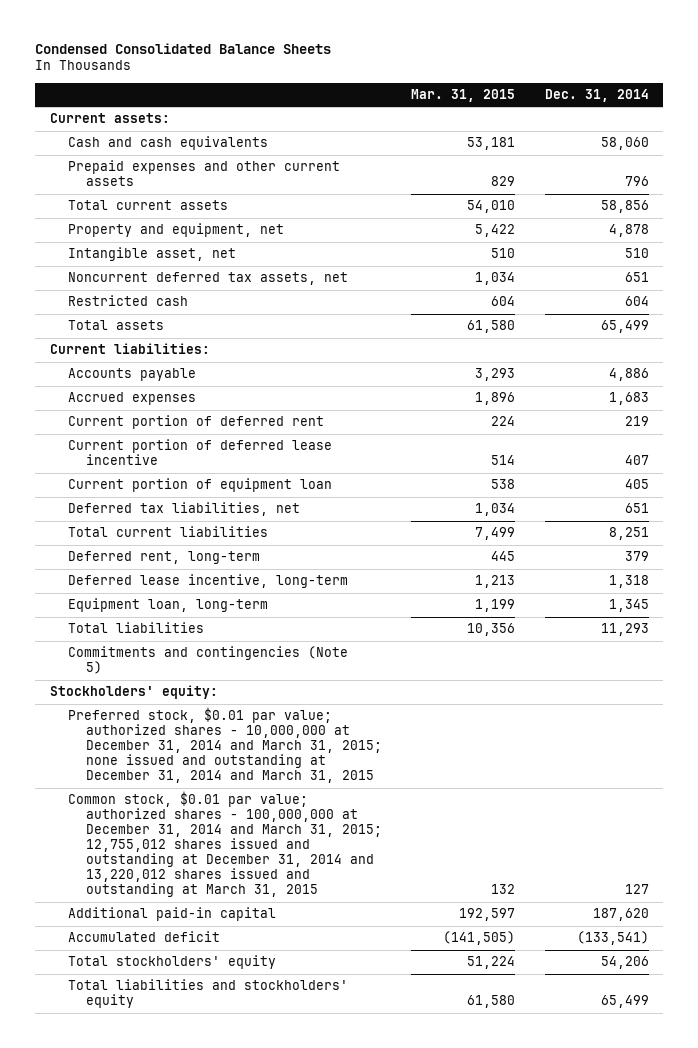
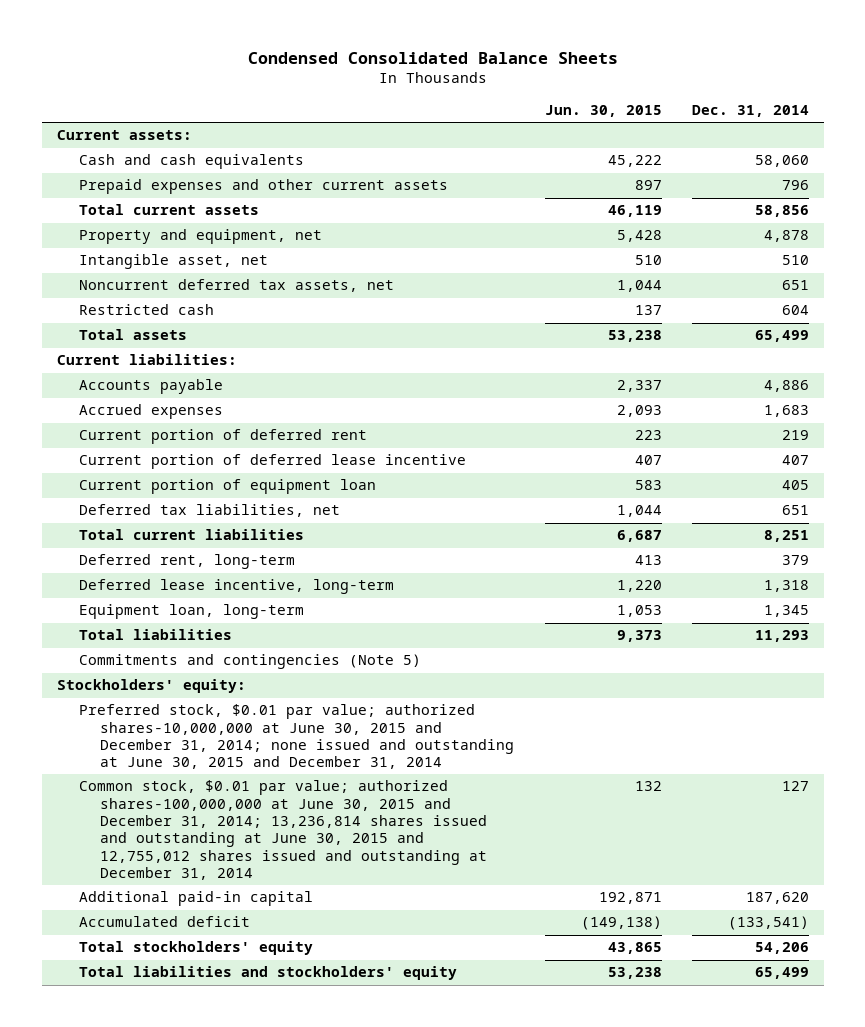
- | Mar. 31, 2015 | Dec. 31, 2014
+ | Jun. 30, 2015 | Dec. 31, 2014
- Preferred stock, $0.01 par value; authorized shares - 10,000,000 at December 31, 2014 and March 31, 2015; none issued and outstanding at December 31, 2014 and March 31, 2015
- Common stock, $0.01 par value; authorized shares - 100,000,000 at December 31, 2014 and March 31, 2015; 12,755,012 shares issued and outstanding at December 31, 2014 and 13,220,012 shares issued and outstanding at March 31, 2015 | 132 | 127
+ Preferred stock, $0.01 par value; authorized shares-10,000,000 at June 30, 2015 and December 31, 2014; none issued and outstanding at June 30, 2015 and December 31, 2014
+ Common stock, $0.01 par value; authorized shares-100,000,000 at June 30, 2015 and December 31, 2014; 13,236,814 shares issued and outstanding at June 30, 2015 and 12,755,012 shares issued and outstanding at December 31, 2014 | 132 | 127

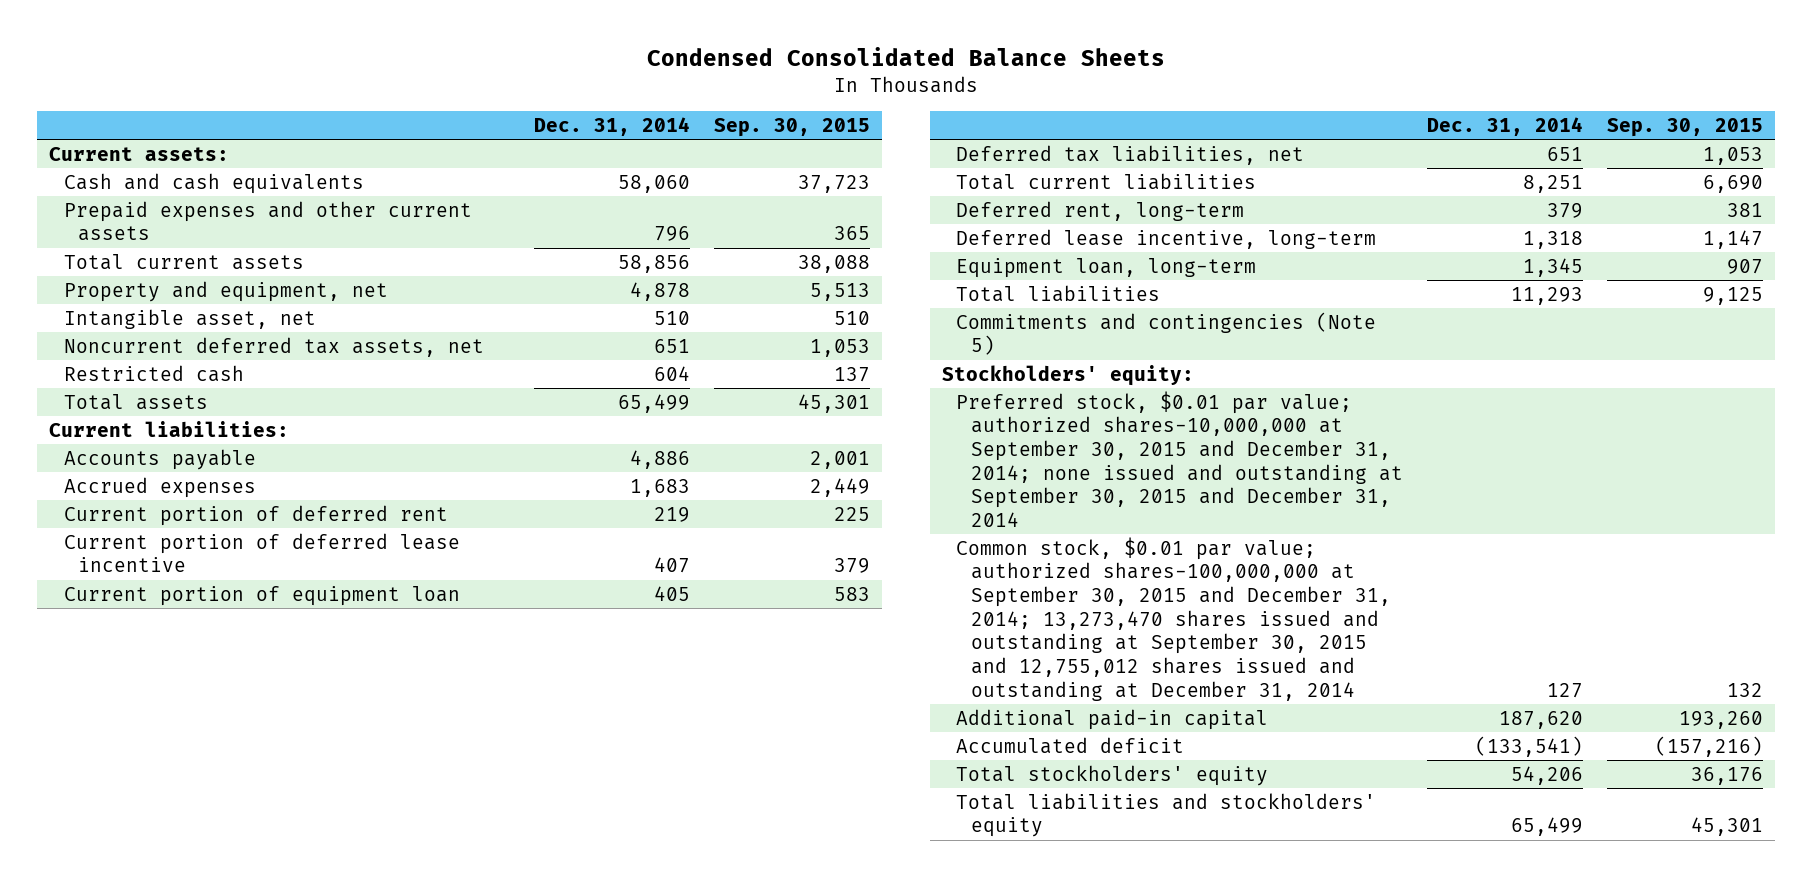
- | Jun. 30, 2015 | Dec. 31, 2014
+ | Dec. 31, 2014 | Sep. 30, 2015
- Preferred stock, $0.01 par value; authorized shares-10,000,000 at June 30, 2015 and December 31, 2014; none issued and outstanding at June 30, 2015 and December 31, 2014
- Common stock, $0.01 par value; authorized shares-100,000,000 at June 30, 2015 and December 31, 2014; 13,236,814 shares issued and outstanding at June 30, 2015 and 12,755,012 shares issued and outstanding at December 31, 2014 | 132 | 127
+ Preferred stock, $0.01 par value; authorized shares-10,000,000 at September 30, 2015 and December 31, 2014; none issued and outstanding at September 30, 2015 and December 31, 2014
+ Common stock, $0.01 par value; authorized shares-100,000,000 at September 30, 2015 and December 31, 2014; 13,273,470 shares issued and outstanding at September 30, 2015 and 12,755,012 shares issued and outstanding at December 31, 2014 | 127 | 132

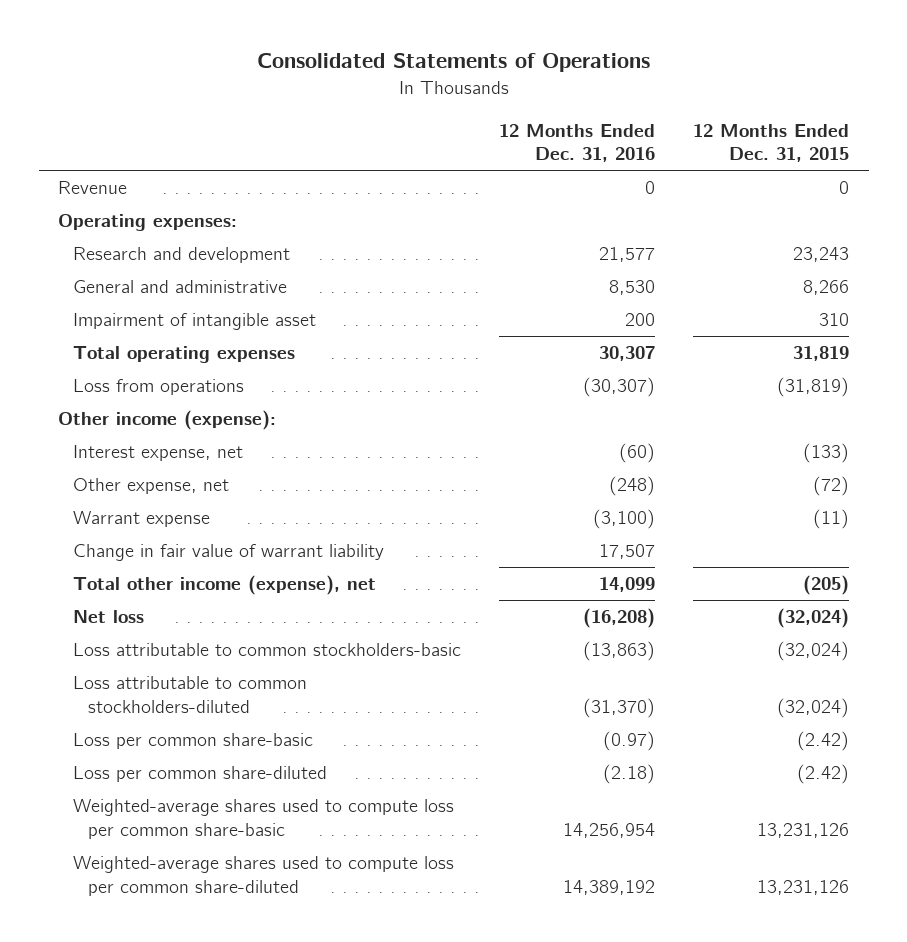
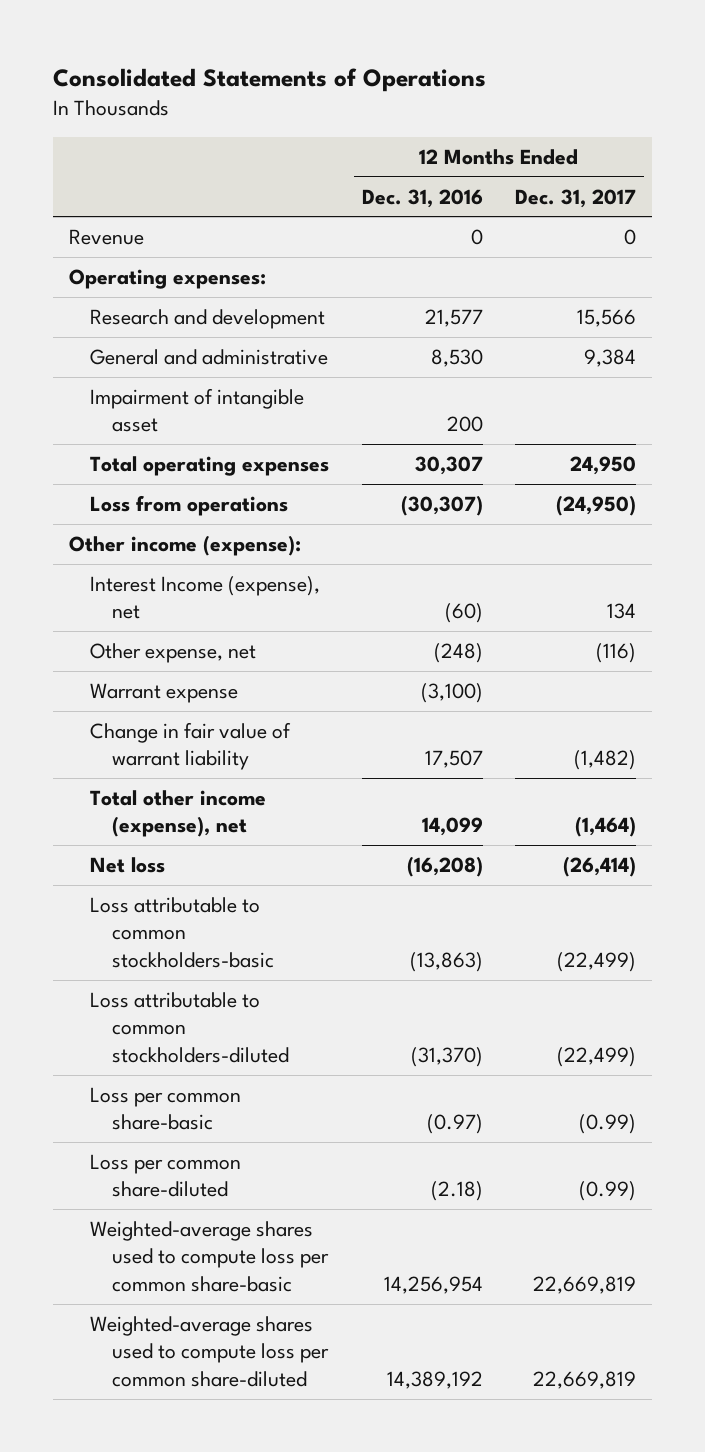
- | 12 Months Ended Dec. 31, 2016 | 12 Months Ended Dec. 31, 2015
+ | 12 Months Ended Dec. 31, 2016 | 12 Months Ended Dec. 31, 2017
- Interest expense, net | (60) | (133)
+ Interest Income (expense), net | (60) | 134

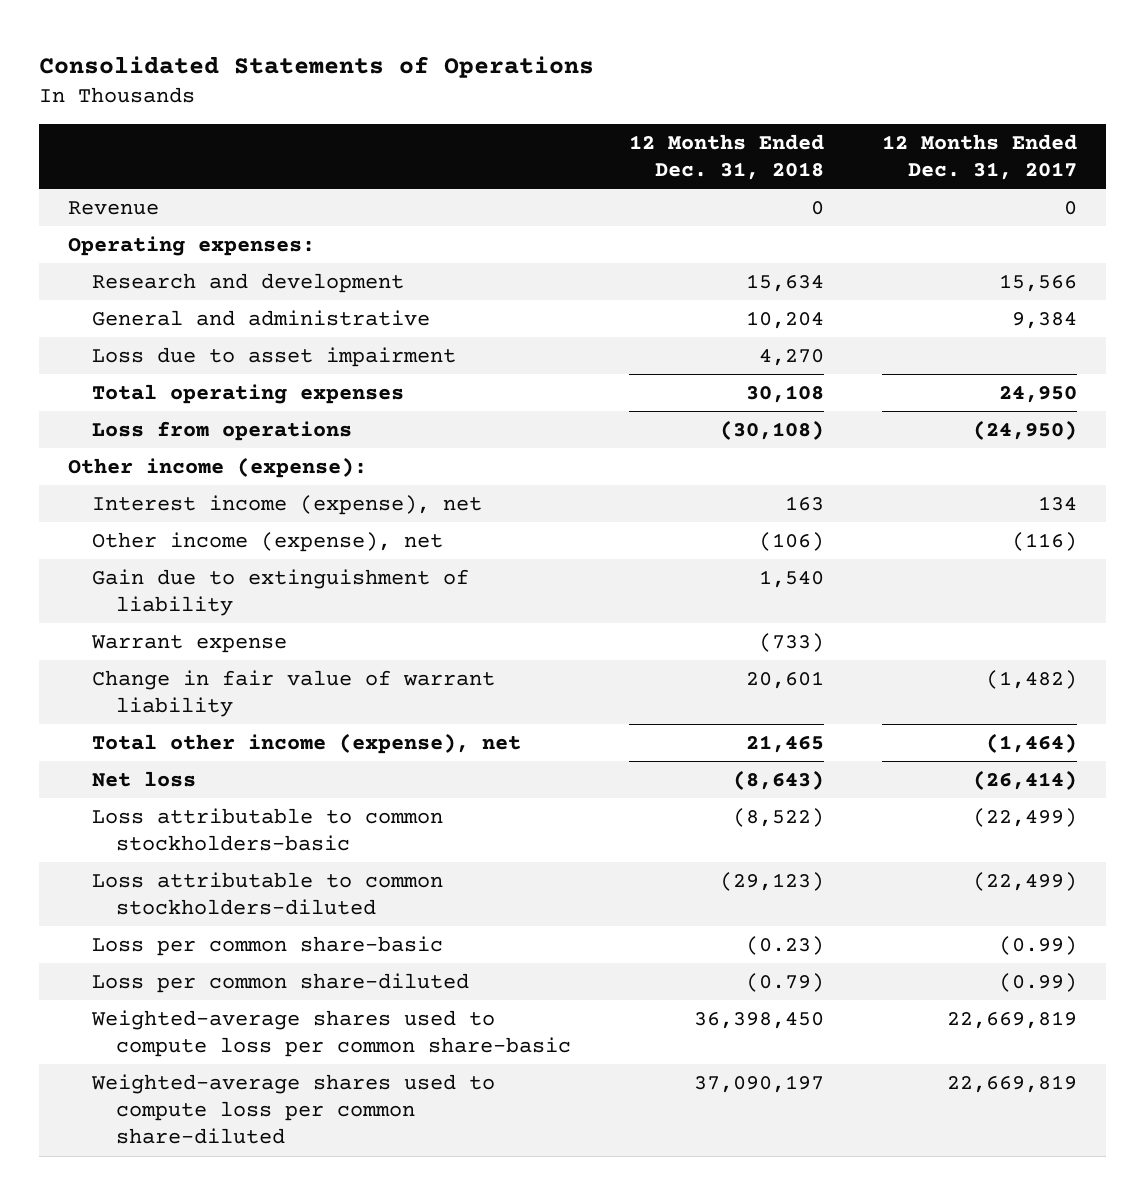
- | 12 Months Ended Dec. 31, 2016 | 12 Months Ended Dec. 31, 2017
+ | 12 Months Ended Dec. 31, 2018 | 12 Months Ended Dec. 31, 2017
- Impairment of intangible asset | 200 |
+ Loss due to asset impairment | 4,270 |
- Interest Income (expense), net | (60) | 134
- Other expense, net | (248) | (116)
+ Interest income (expense), net | 163 | 134
+ Other income (expense), net | (106) | (116)
+ Gain due to extinguishment of liability | 1,540 |

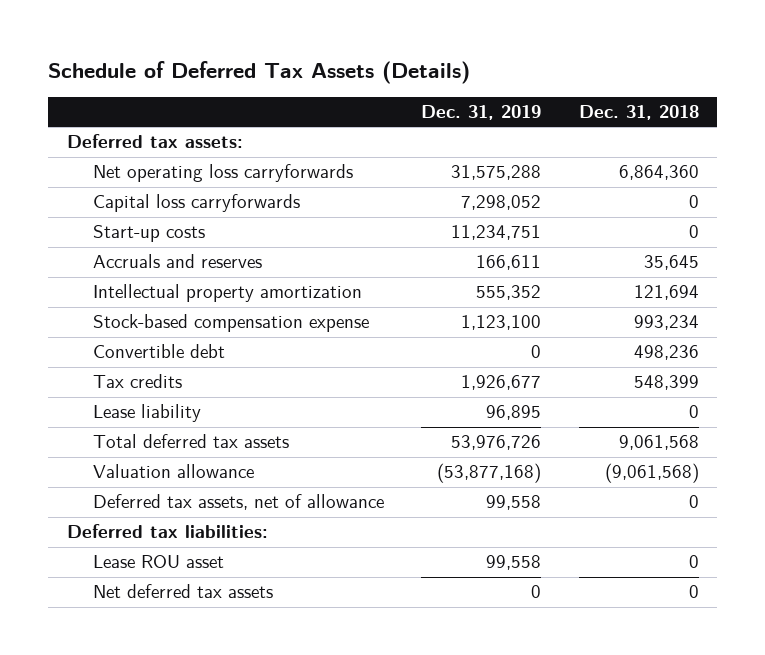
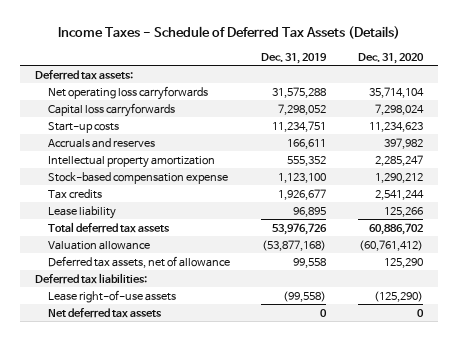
- Schedule of Deferred Tax Assets (Details)
+ Income Taxes - Schedule of Deferred Tax Assets (Details)
- | Dec. 31, 2019 | Dec. 31, 2018
+ | Dec. 31, 2019 | Dec. 31, 2020
- Convertible debt | 0 | 498,236
- Lease ROU asset | 99,558 | 0
+ Lease right-of-use assets | (99,558) | (125,290)

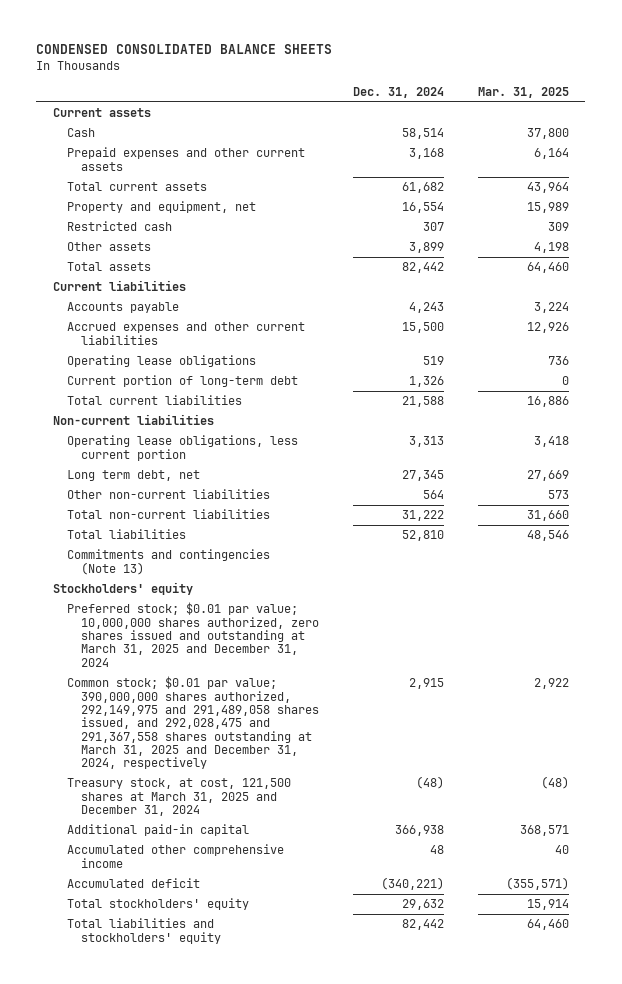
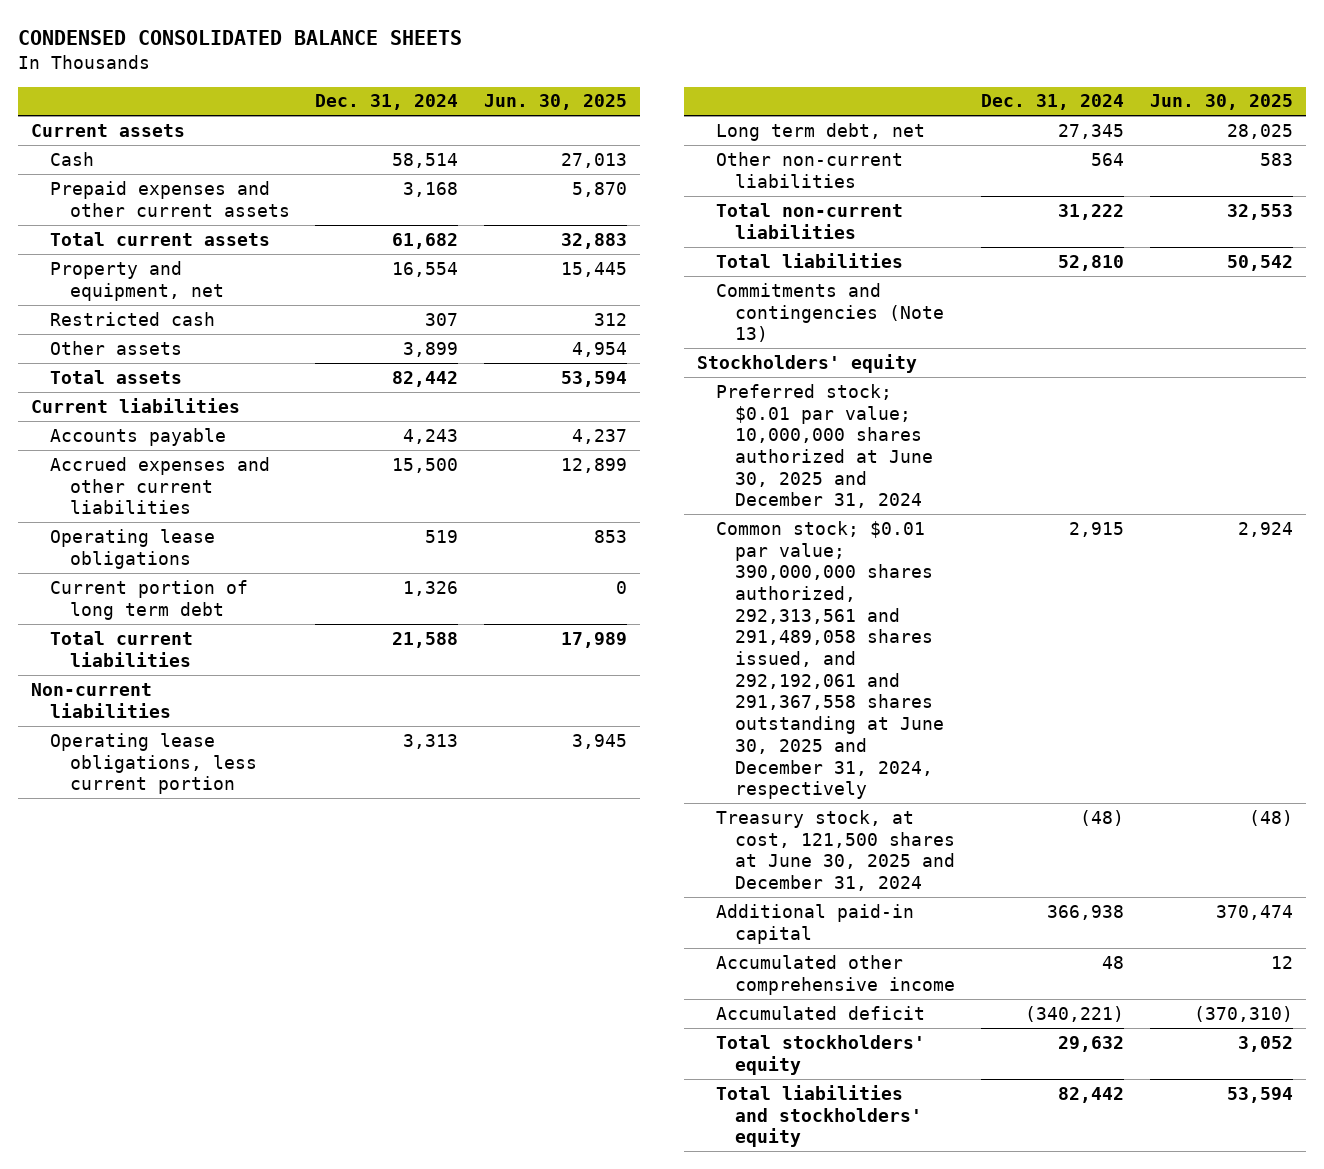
- | Dec. 31, 2024 | Mar. 31, 2025
+ | Dec. 31, 2024 | Jun. 30, 2025
- Current portion of long-term debt | 1,326 | 0
+ Current portion of long term debt | 1,326 | 0
- Preferred stock; $0.01 par value; 10,000,000 shares authorized, zero shares issued and outstanding at March 31, 2025 and December 31, 2024
- Common stock; $0.01 par value; 390,000,000 shares authorized, 292,149,975 and 291,489,058 shares issued, and 292,028,475 and 291,367,558 shares outstanding at March 31, 2025 and December 31, 2024, respectively | 2,915 | 2,922
- Treasury stock, at cost, 121,500 shares at March 31, 2025 and December 31, 2024 | (48) | (48)
+ Preferred stock; $0.01 par value; 10,000,000 shares authorized at June 30, 2025 and December 31, 2024
+ Common stock; $0.01 par value; 390,000,000 shares authorized, 292,313,561 and 291,489,058 shares issued, and 292,192,061 and 291,367,558 shares outstanding at June 30, 2025 and December 31, 2024, respectively | 2,915 | 2,924
+ Treasury stock, at cost, 121,500 shares at June 30, 2025 and December 31, 2024 | (48) | (48)

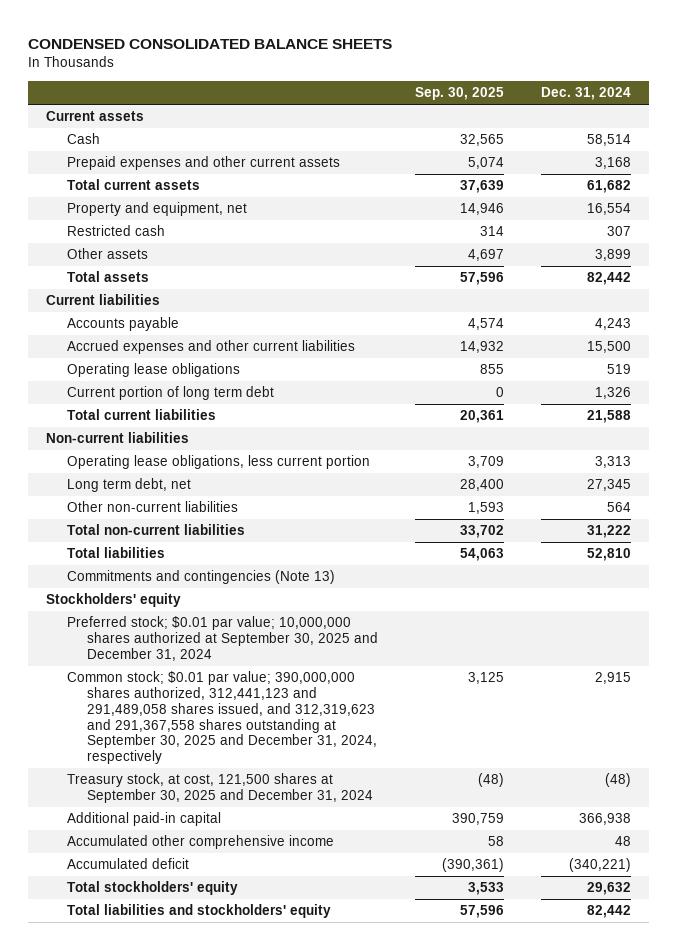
- | Dec. 31, 2024 | Jun. 30, 2025
+ | Sep. 30, 2025 | Dec. 31, 2024
- Preferred stock; $0.01 par value; 10,000,000 shares authorized at June 30, 2025 and December 31, 2024
- Common stock; $0.01 par value; 390,000,000 shares authorized, 292,313,561 and 291,489,058 shares issued, and 292,192,061 and 291,367,558 shares outstanding at June 30, 2025 and December 31, 2024, respectively | 2,915 | 2,924
- Treasury stock, at cost, 121,500 shares at June 30, 2025 and December 31, 2024 | (48) | (48)
+ Preferred stock; $0.01 par value; 10,000,000 shares authorized at September 30, 2025 and December 31, 2024
+ Common stock; $0.01 par value; 390,000,000 shares authorized, 312,441,123 and 291,489,058 shares issued, and 312,319,623 and 291,367,558 shares outstanding at September 30, 2025 and December 31, 2024, respectively | 3,125 | 2,915
+ Treasury stock, at cost, 121,500 shares at September 30, 2025 and December 31, 2024 | (48) | (48)

